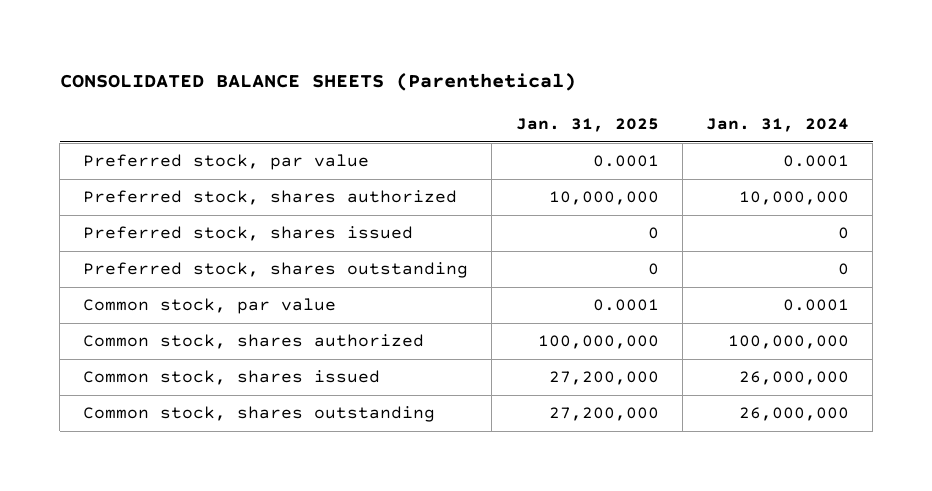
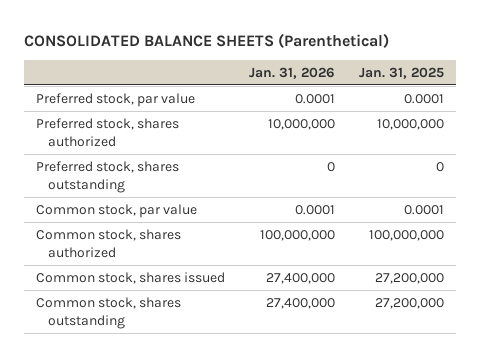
- | Jan. 31, 2025 | Jan. 31, 2024
+ | Jan. 31, 2026 | Jan. 31, 2025
- Preferred stock, shares issued | 0 | 0

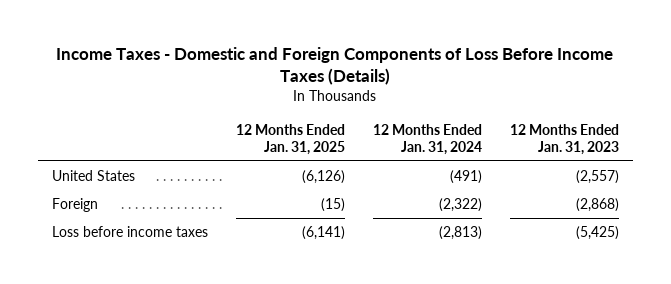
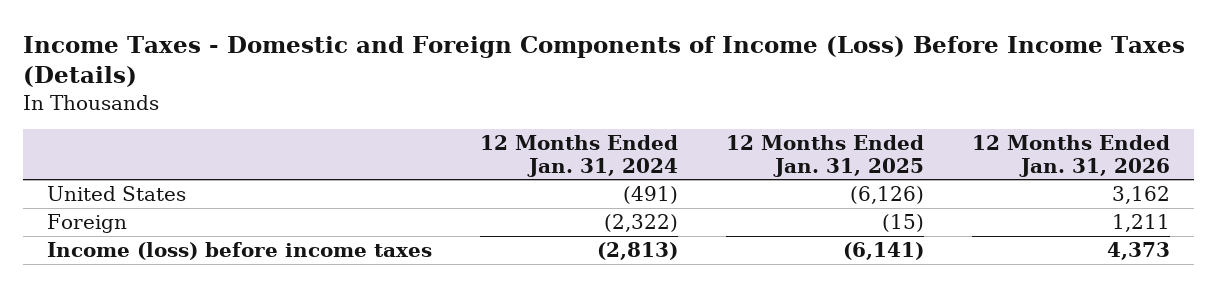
- Income Taxes - Domestic and Foreign Components of Loss Before Income Taxes (Details)
+ Income Taxes - Domestic and Foreign Components of Income (Loss) Before Income Taxes (Details)
- | 12 Months Ended Jan. 31, 2025 | 12 Months Ended Jan. 31, 2024 | 12 Months Ended Jan. 31, 2023
+ | 12 Months Ended Jan. 31, 2024 | 12 Months Ended Jan. 31, 2025 | 12 Months Ended Jan. 31, 2026
- Loss before income taxes | (6,141) | (2,813) | (5,425)
+ Income (loss) before income taxes | (2,813) | (6,141) | 4,373

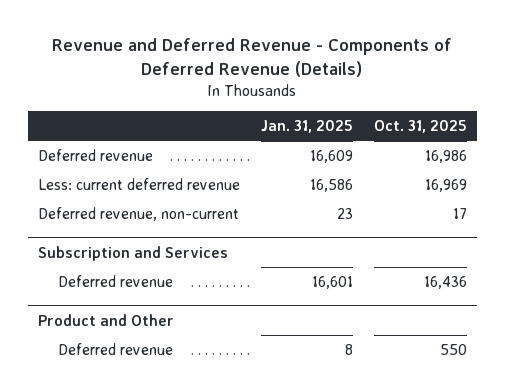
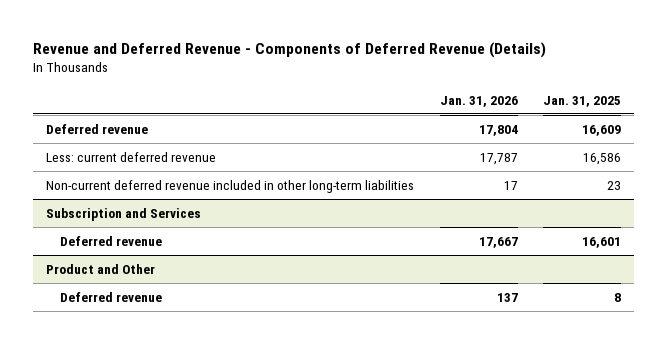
- | Jan. 31, 2025 | Oct. 31, 2025
+ | Jan. 31, 2026 | Jan. 31, 2025
- Deferred revenue, non-current | 23 | 17
+ Non-current deferred revenue included in other long-term liabilities | 17 | 23

